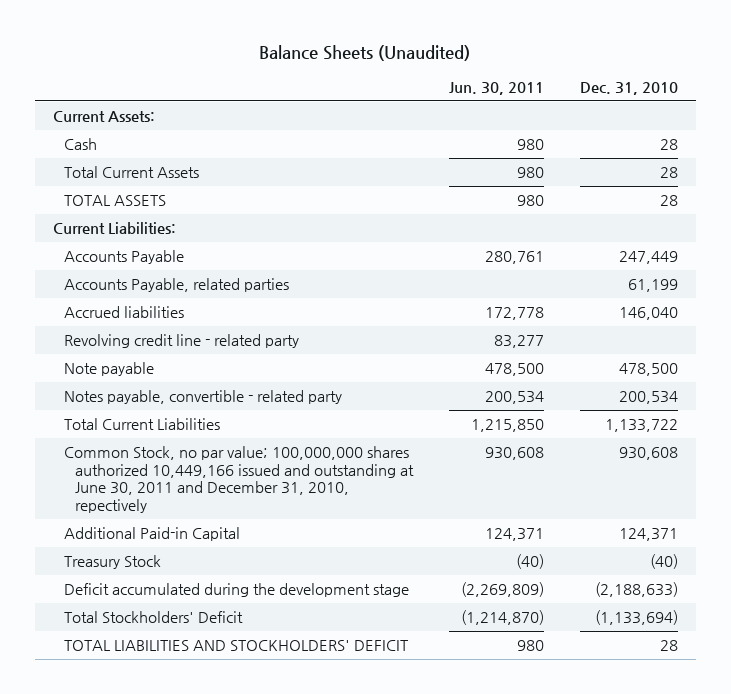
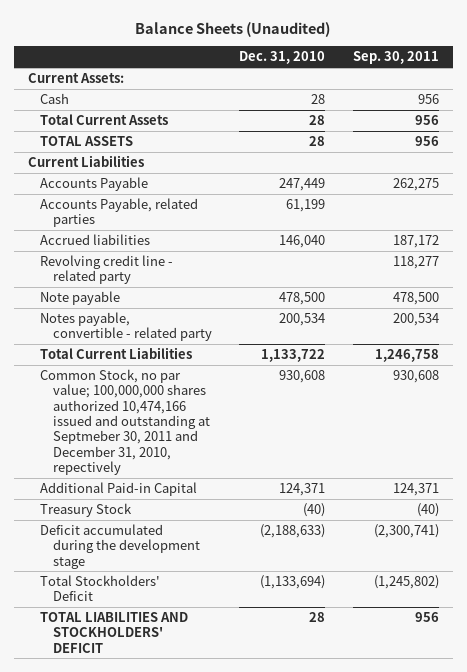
- | Jun. 30, 2011 | Dec. 31, 2010
+ | Dec. 31, 2010 | Sep. 30, 2011
- Current Liabilities:
+ Current Liabilities
- Common Stock, no par value; 100,000,000 shares authorized 10,449,166 issued and outstanding at June 30, 2011 and December 31, 2010, repectively | 930,608 | 930,608
+ Common Stock, no par value; 100,000,000 shares authorized 10,474,166 issued and outstanding at Septmeber 30, 2011 and December 31, 2010, repectively | 930,608 | 930,608

